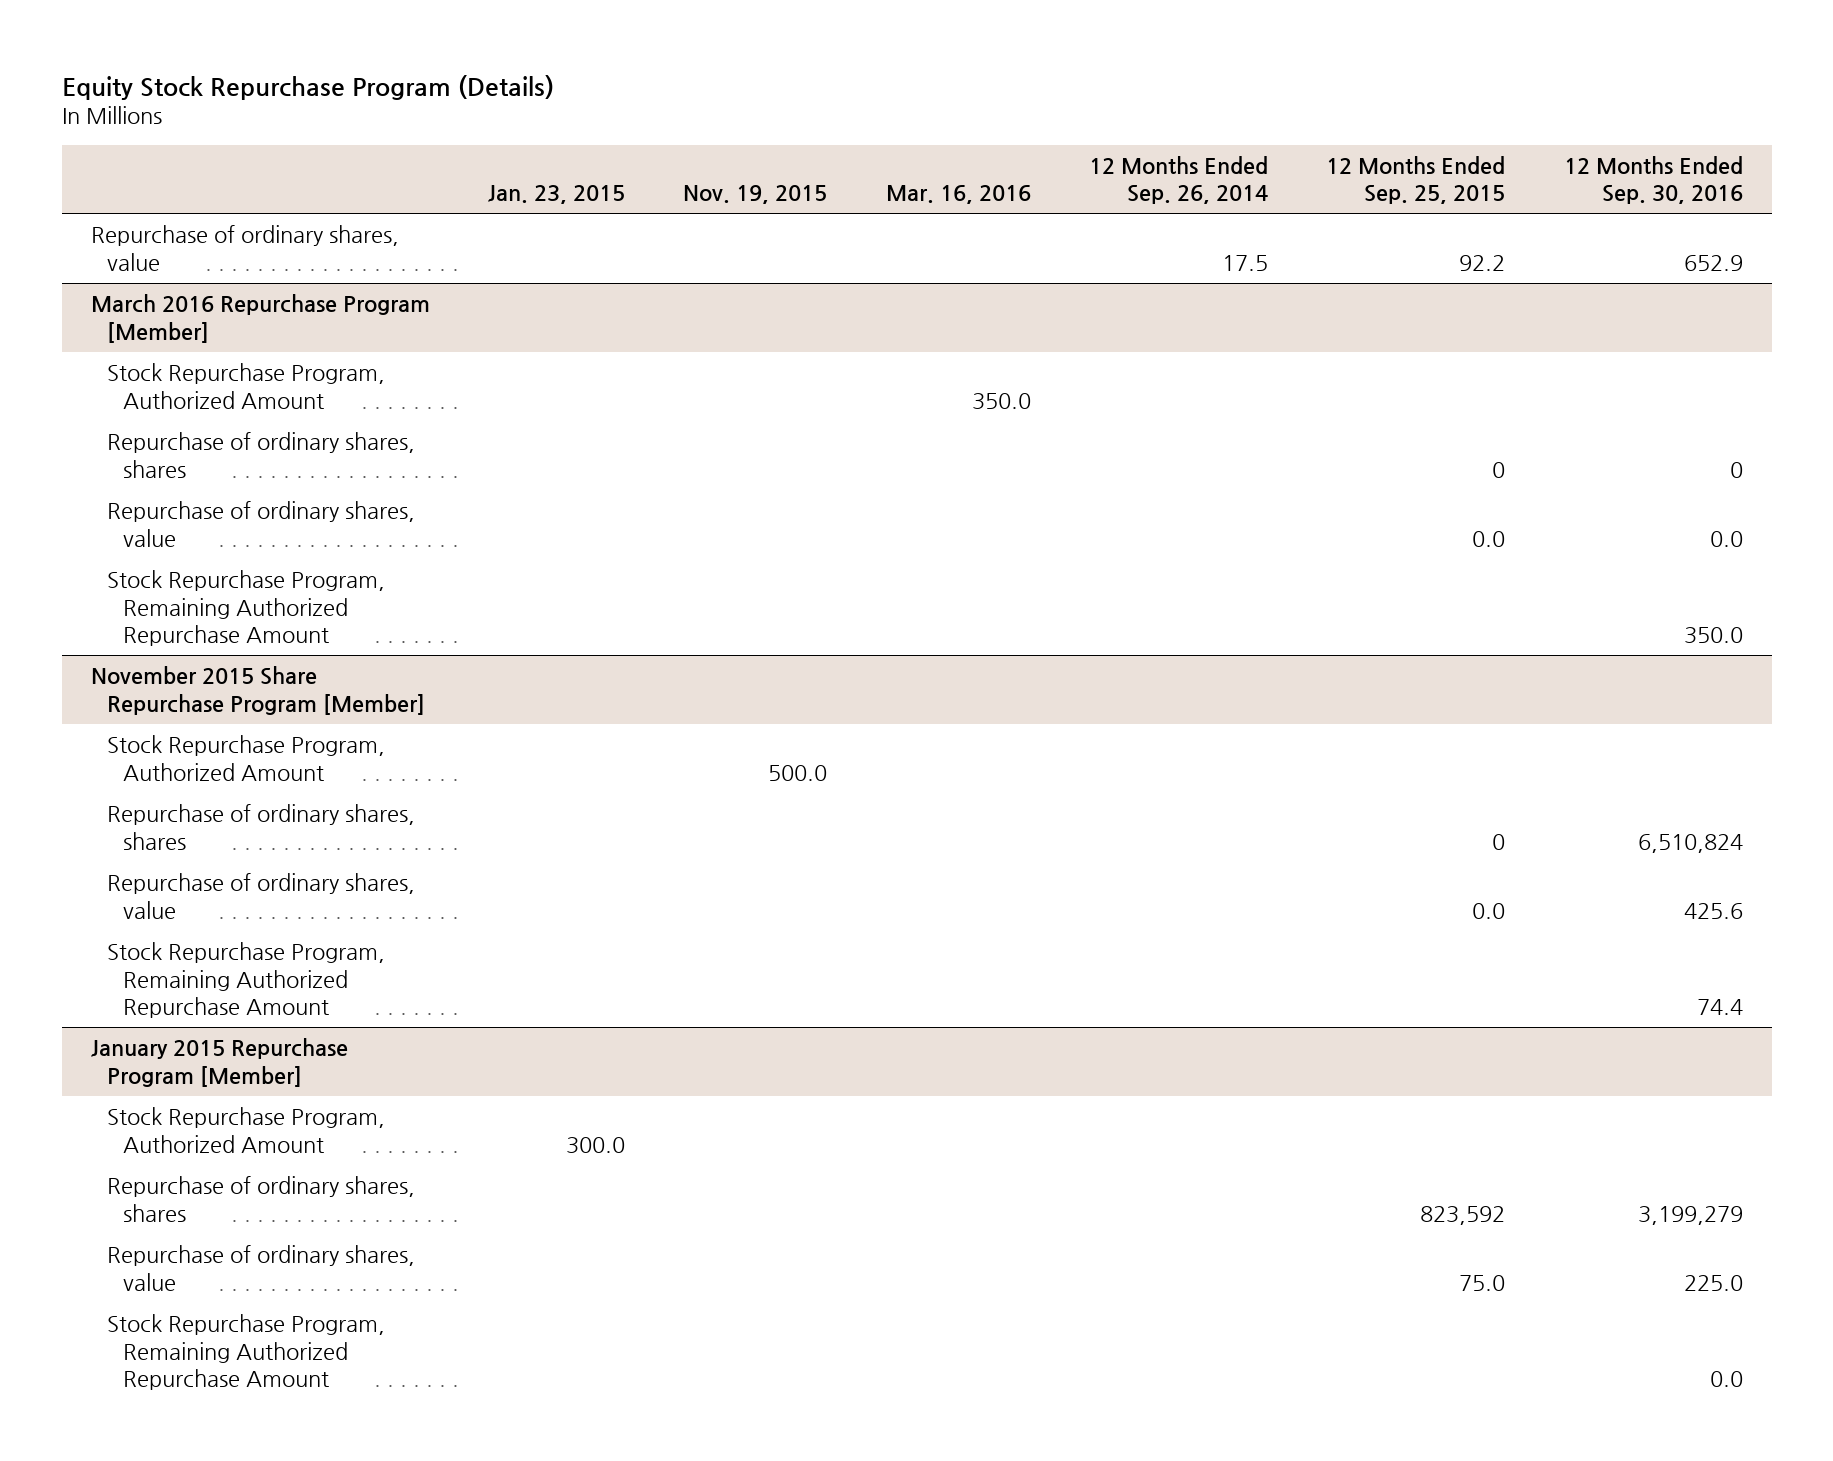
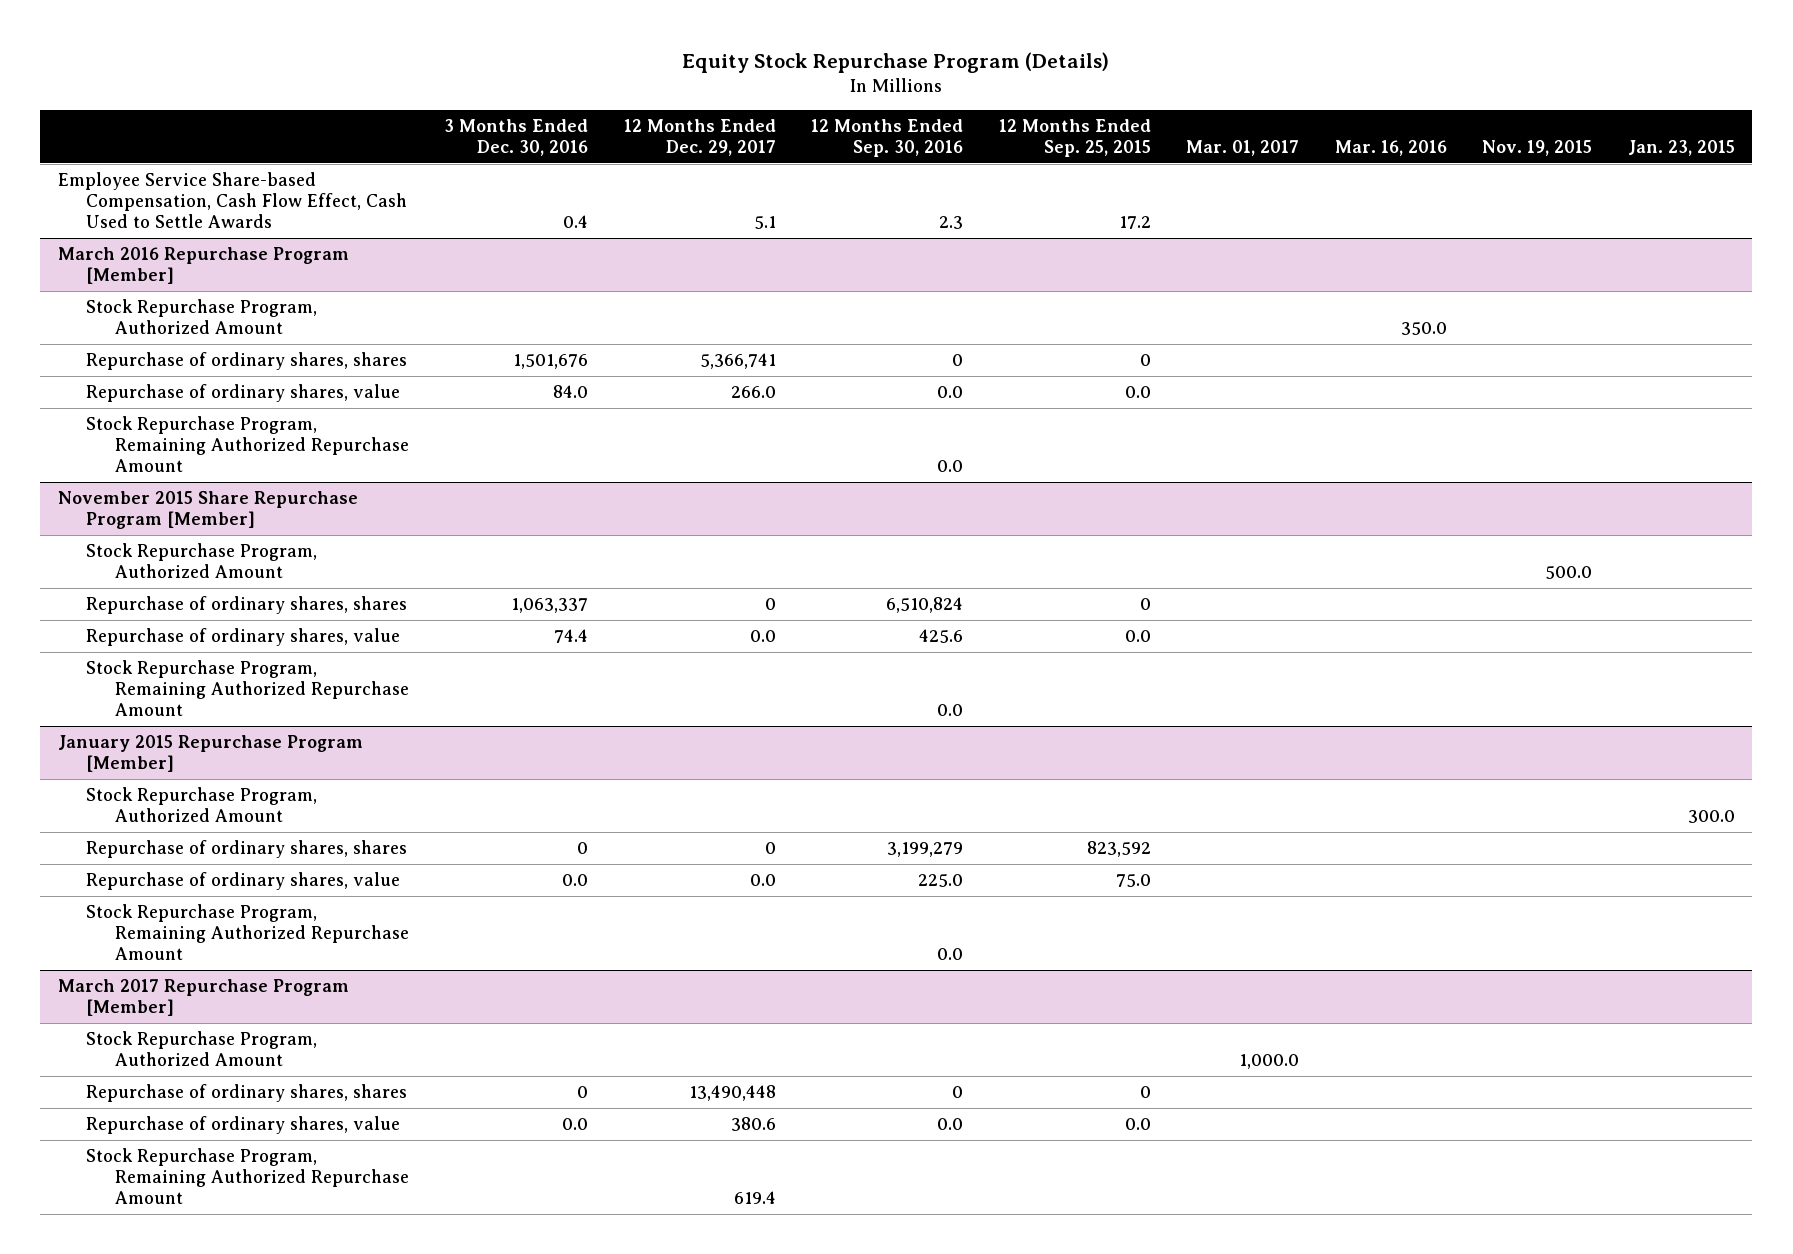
- | Jan. 23, 2015 | Nov. 19, 2015 | Mar. 16, 2016 | 12 Months Ended Sep. 26, 2014 | 12 Months Ended Sep. 25, 2015 | 12 Months Ended Sep. 30, 2016
+ | 3 Months Ended Dec. 30, 2016 | 12 Months Ended Dec. 29, 2017 | 12 Months Ended Sep. 30, 2016 | 12 Months Ended Sep. 25, 2015 | Mar. 01, 2017 | Mar. 16, 2016 | Nov. 19, 2015 | Jan. 23, 2015
- Repurchase of ordinary shares, value | | | | 17.5 | 92.2 | 652.9
+ Employee Service Share-based Compensation, Cash Flow Effect, Cash Used to Settle Awards | 0.4 | 5.1 | 2.3 | 17.2 | | | |
@ March 2016 Repurchase Program [Member]
- Stock Repurchase Program, Remaining Authorized Repurchase Amount | | | | | | 350.0
+ Stock Repurchase Program, Remaining Authorized Repurchase Amount | | | 0.0 | | | | |
@ November 2015 Share Repurchase Program [Member]
- Stock Repurchase Program, Remaining Authorized Repurchase Amount | | | | | | 74.4
+ Stock Repurchase Program, Remaining Authorized Repurchase Amount | | | 0.0 | | | | |
+ March 2017 Repurchase Program [Member]
+ Stock Repurchase Program, Authorized Amount | | | | | 1,000.0 | | |
+ Repurchase of ordinary shares, shares | 0 | 13,490,448 | 0 | 0 | | | |
+ Repurchase of ordinary shares, value | 0.0 | 380.6 | 0.0 | 0.0 | | | |
+ Stock Repurchase Program, Remaining Authorized Repurchase Amount | | 619.4 | | | | | |

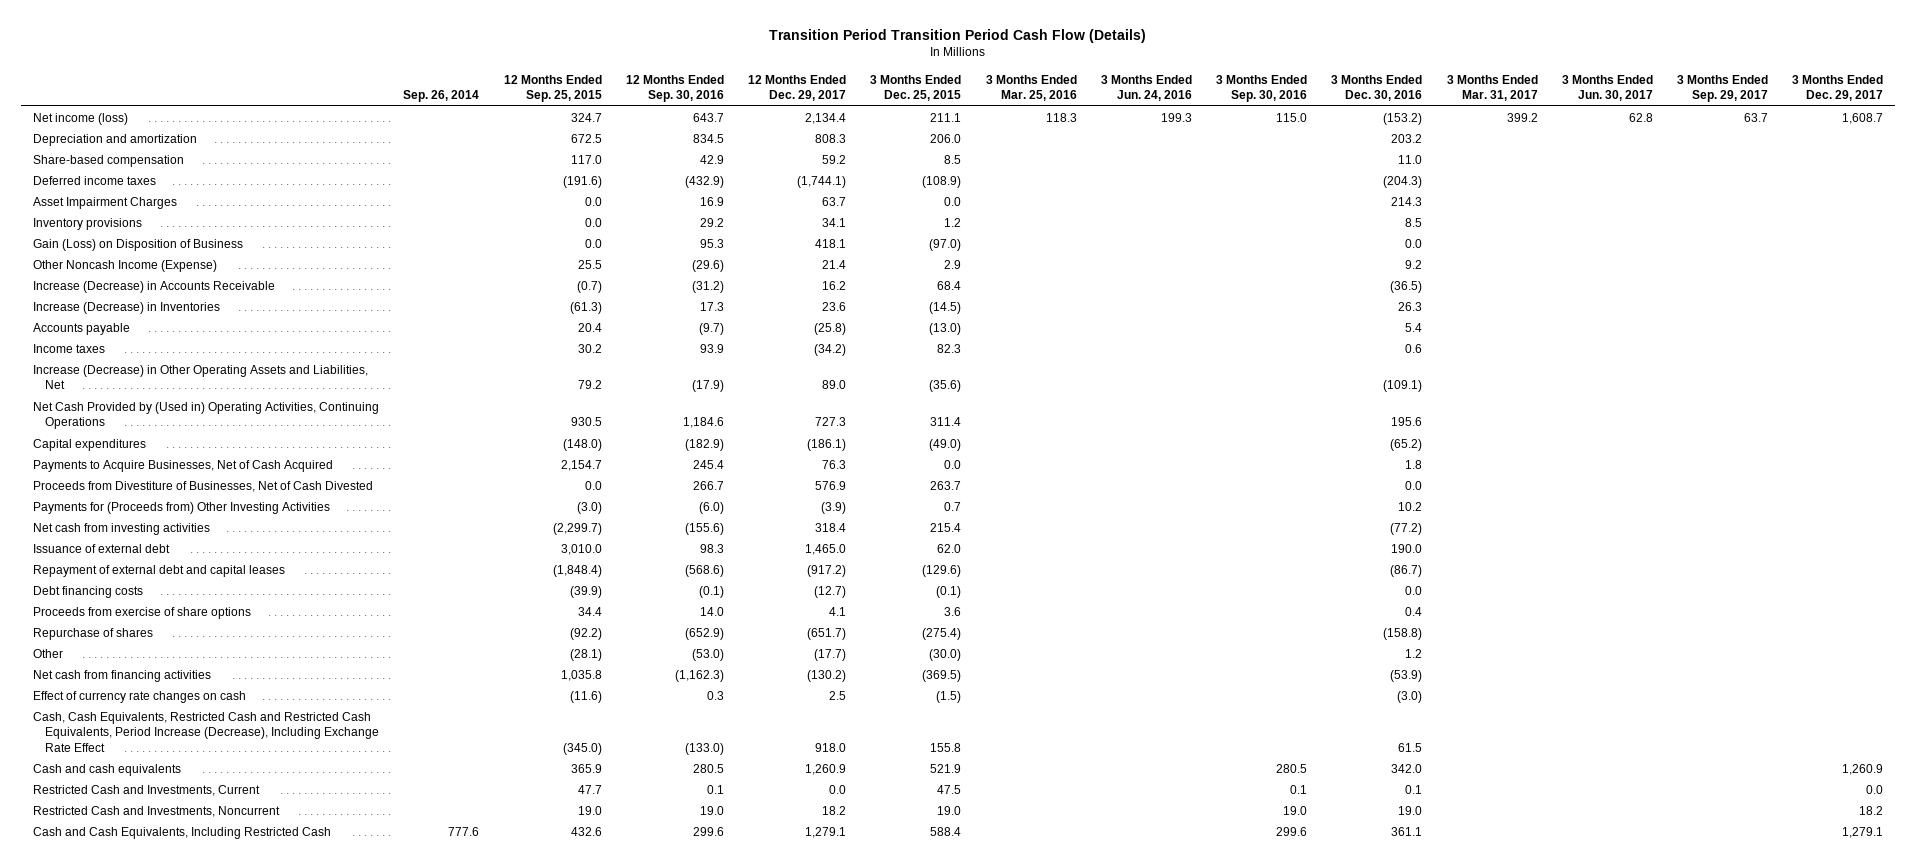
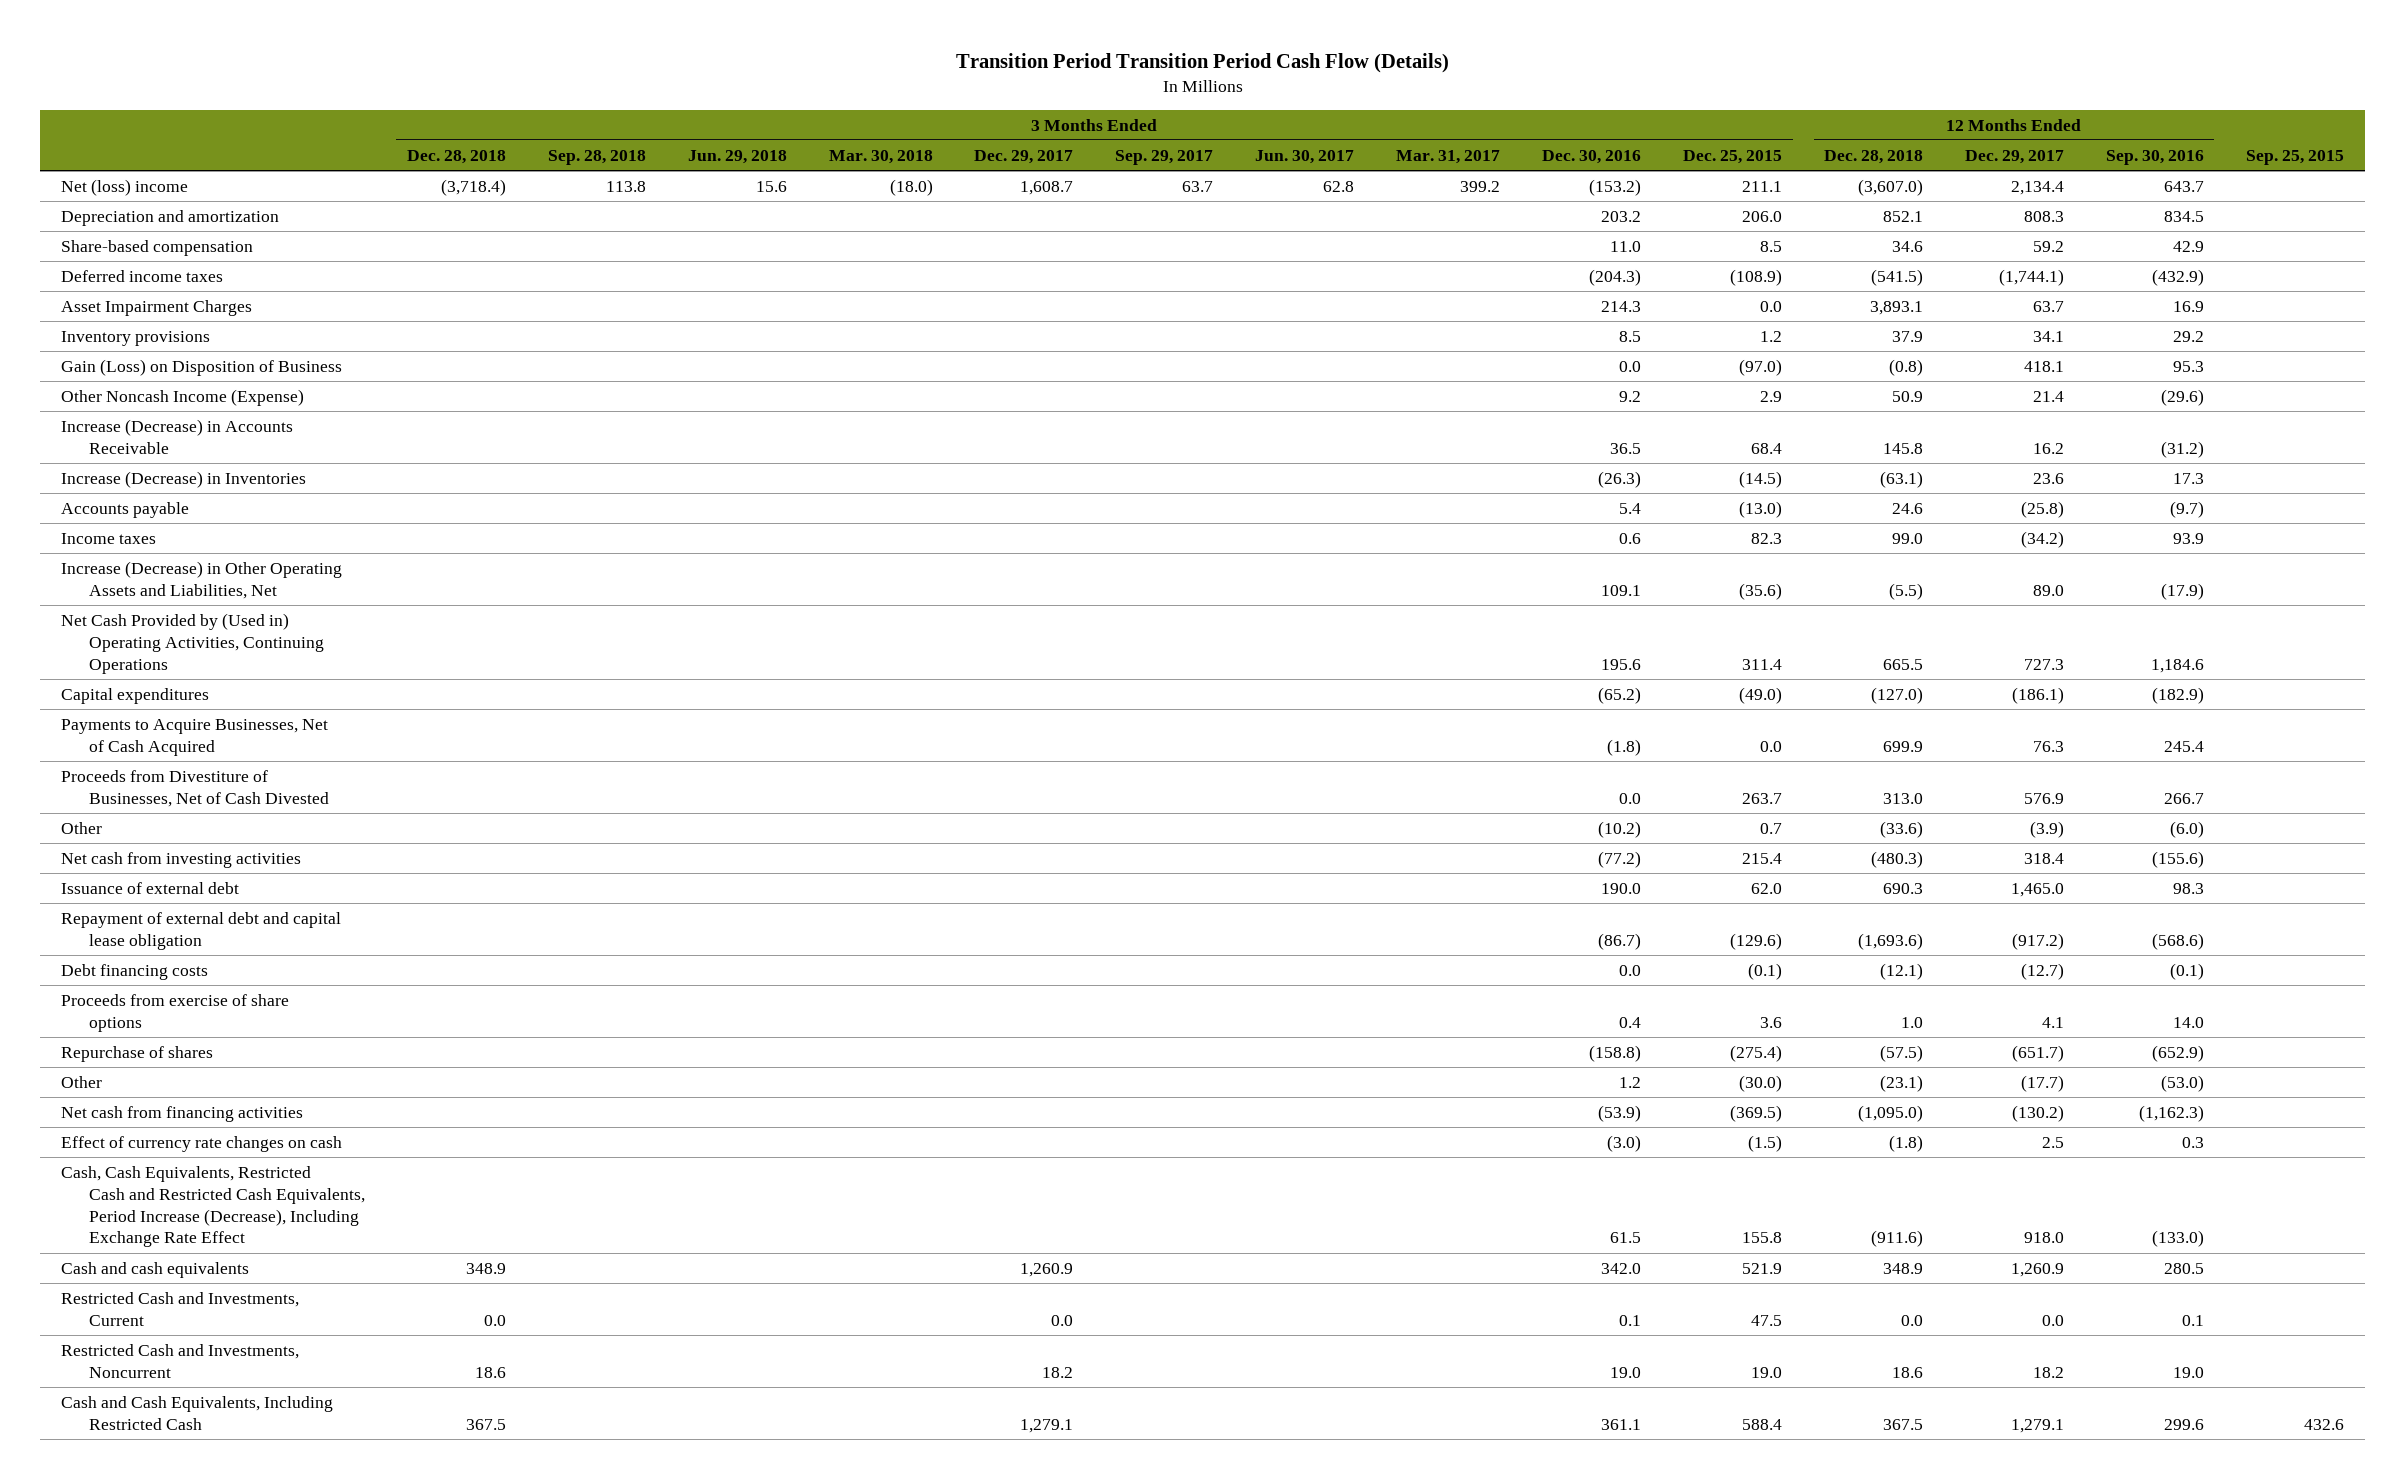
- | Sep. 26, 2014 | 12 Months Ended Sep. 25, 2015 | 12 Months Ended Sep. 30, 2016 | 12 Months Ended Dec. 29, 2017 | 3 Months Ended Dec. 25, 2015 | 3 Months Ended Mar. 25, 2016 | 3 Months Ended Jun. 24, 2016 | 3 Months Ended Sep. 30, 2016 | 3 Months Ended Dec. 30, 2016 | 3 Months Ended Mar. 31, 2017 | 3 Months Ended Jun. 30, 2017 | 3 Months Ended Sep. 29, 2017 | 3 Months Ended Dec. 29, 2017
+ | 3 Months Ended Dec. 28, 2018 | 3 Months Ended Sep. 28, 2018 | 3 Months Ended Jun. 29, 2018 | 3 Months Ended Mar. 30, 2018 | 3 Months Ended Dec. 29, 2017 | 3 Months Ended Sep. 29, 2017 | 3 Months Ended Jun. 30, 2017 | 3 Months Ended Mar. 31, 2017 | 3 Months Ended Dec. 30, 2016 | 3 Months Ended Dec. 25, 2015 | 12 Months Ended Dec. 28, 2018 | 12 Months Ended Dec. 29, 2017 | 12 Months Ended Sep. 30, 2016 | Sep. 25, 2015
- Net income (loss) | | 324.7 | 643.7 | 2,134.4 | 211.1 | 118.3 | 199.3 | 115.0 | (153.2) | 399.2 | 62.8 | 63.7 | 1,608.7
+ Net (loss) income | (3,718.4) | 113.8 | 15.6 | (18.0) | 1,608.7 | 63.7 | 62.8 | 399.2 | (153.2) | 211.1 | (3,607.0) | 2,134.4 | 643.7 |
- Increase (Decrease) in Accounts Receivable | | (0.7) | (31.2) | 16.2 | 68.4 | | | | (36.5) | | | |
- Increase (Decrease) in Inventories | | (61.3) | 17.3 | 23.6 | (14.5) | | | | 26.3 | | | |
+ Increase (Decrease) in Accounts Receivable | | | | | | | | | 36.5 | 68.4 | 145.8 | 16.2 | (31.2) |
+ Increase (Decrease) in Inventories | | | | | | | | | (26.3) | (14.5) | (63.1) | 23.6 | 17.3 |
- Increase (Decrease) in Other Operating Assets and Liabilities, Net | | 79.2 | (17.9) | 89.0 | (35.6) | | | | (109.1) | | | |
+ Increase (Decrease) in Other Operating Assets and Liabilities, Net | | | | | | | | | 109.1 | (35.6) | (5.5) | 89.0 | (17.9) |
- Payments to Acquire Businesses, Net of Cash Acquired | | 2,154.7 | 245.4 | 76.3 | 0.0 | | | | 1.8 | | | |
+ Payments to Acquire Businesses, Net of Cash Acquired | | | | | | | | | (1.8) | 0.0 | 699.9 | 76.3 | 245.4 |
- Payments for (Proceeds from) Other Investing Activities | | (3.0) | (6.0) | (3.9) | 0.7 | | | | 10.2 | | | |
+ Other | | | | | | | | | (10.2) | 0.7 | (33.6) | (3.9) | (6.0) |
- Repayment of external debt and capital leases | | (1,848.4) | (568.6) | (917.2) | (129.6) | | | | (86.7) | | | |
+ Repayment of external debt and capital lease obligation | | | | | | | | | (86.7) | (129.6) | (1,693.6) | (917.2) | (568.6) |

